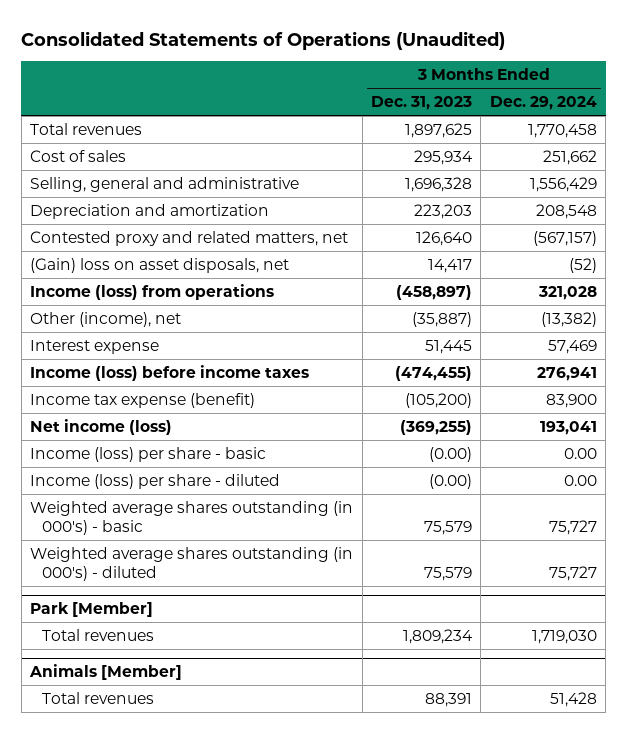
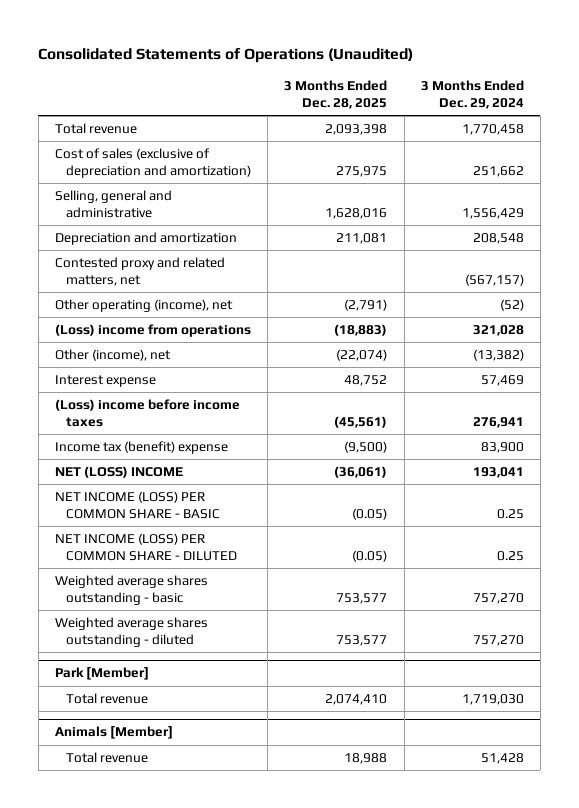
- | 3 Months Ended Dec. 31, 2023 | 3 Months Ended Dec. 29, 2024
+ | 3 Months Ended Dec. 28, 2025 | 3 Months Ended Dec. 29, 2024
- Total revenues | 1,897,625 | 1,770,458
- Cost of sales | 295,934 | 251,662
+ Total revenue | 2,093,398 | 1,770,458
+ Cost of sales (exclusive of depreciation and amortization) | 275,975 | 251,662
- (Gain) loss on asset disposals, net | 14,417 | (52)
- Income (loss) from operations | (458,897) | 321,028
+ Other operating (income), net | (2,791) | (52)
+ (Loss) income from operations | (18,883) | 321,028
- Income (loss) before income taxes | (474,455) | 276,941
- Income tax expense (benefit) | (105,200) | 83,900
- Net income (loss) | (369,255) | 193,041
- Income (loss) per share - basic | (0.00) | 0.00
- Income (loss) per share - diluted | (0.00) | 0.00
- Weighted average shares outstanding (in 000's) - basic | 75,579 | 75,727
- Weighted average shares outstanding (in 000's) - diluted | 75,579 | 75,727
+ (Loss) income before income taxes | (45,561) | 276,941
+ Income tax (benefit) expense | (9,500) | 83,900
+ NET (LOSS) INCOME | (36,061) | 193,041
+ NET INCOME (LOSS) PER COMMON SHARE - BASIC | (0.05) | 0.25
+ NET INCOME (LOSS) PER COMMON SHARE - DILUTED | (0.05) | 0.25
+ Weighted average shares outstanding - basic | 753,577 | 757,270
+ Weighted average shares outstanding - diluted | 753,577 | 757,270
@ Park [Member]
- Total revenues | 1,809,234 | 1,719,030
+ Total revenue | 2,074,410 | 1,719,030
@ Animals [Member]
- Total revenues | 88,391 | 51,428
+ Total revenue | 18,988 | 51,428

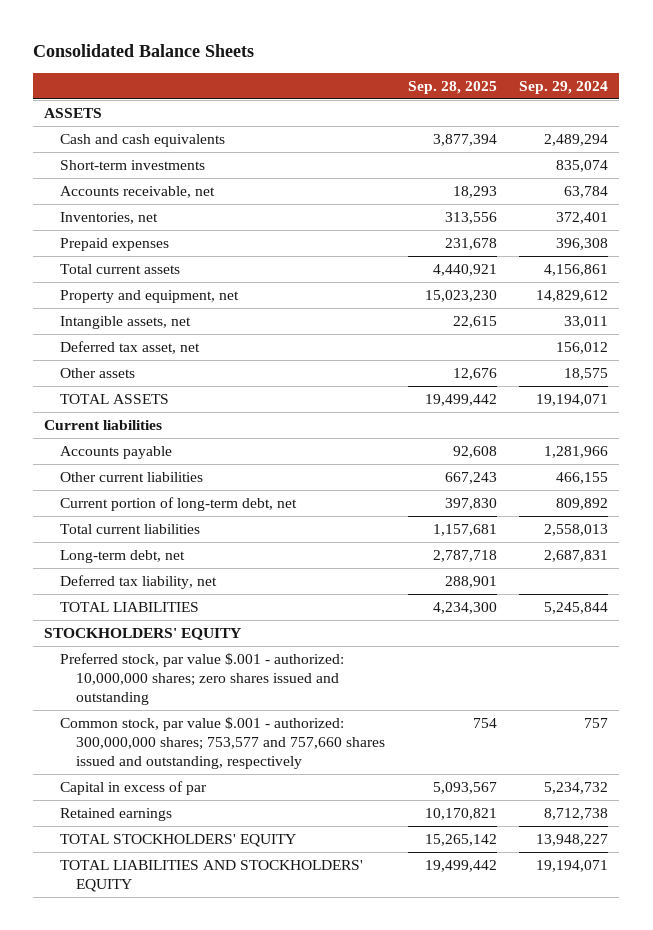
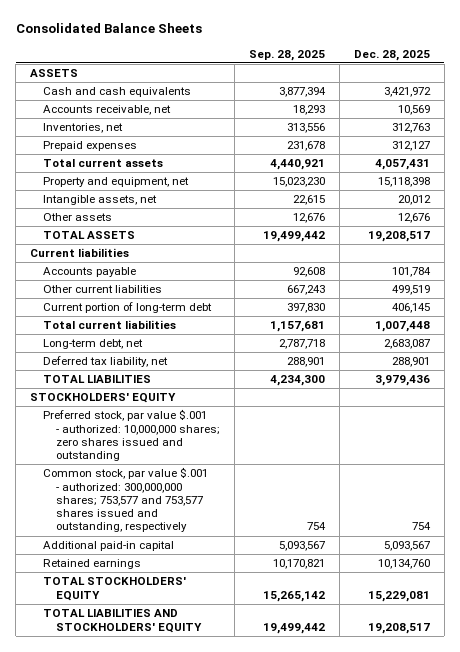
- | Sep. 28, 2025 | Sep. 29, 2024
+ | Sep. 28, 2025 | Dec. 28, 2025
- Short-term investments | | 835,074
- Deferred tax asset, net | | 156,012
- Current portion of long-term debt, net | 397,830 | 809,892
+ Current portion of long-term debt | 397,830 | 406,145
- Common stock, par value $.001 - authorized: 300,000,000 shares; 753,577 and 757,660 shares issued and outstanding, respectively | 754 | 757
- Capital in excess of par | 5,093,567 | 5,234,732
+ Common stock, par value $.001 - authorized: 300,000,000 shares; 753,577 and 753,577 shares issued and outstanding, respectively | 754 | 754
+ Additional paid-in capital | 5,093,567 | 5,093,567

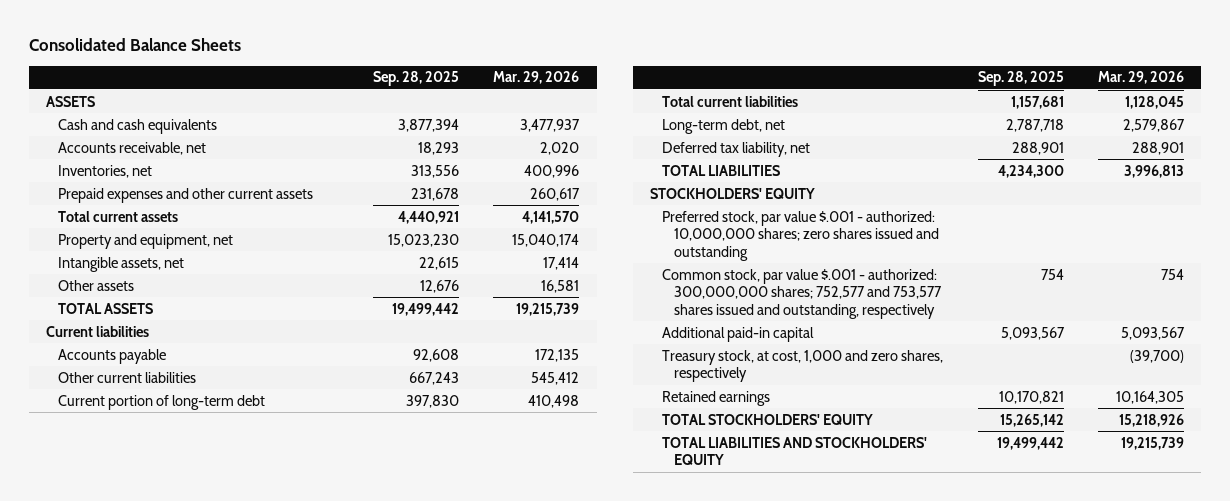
- | Sep. 28, 2025 | Dec. 28, 2025
+ | Sep. 28, 2025 | Mar. 29, 2026
- Prepaid expenses | 231,678 | 312,127
+ Prepaid expenses and other current assets | 231,678 | 260,617
- Common stock, par value $.001 - authorized: 300,000,000 shares; 753,577 and 753,577 shares issued and outstanding, respectively | 754 | 754
+ Common stock, par value $.001 - authorized: 300,000,000 shares; 752,577 and 753,577 shares issued and outstanding, respectively | 754 | 754
+ Treasury stock, at cost, 1,000 and zero shares, respectively | | (39,700)

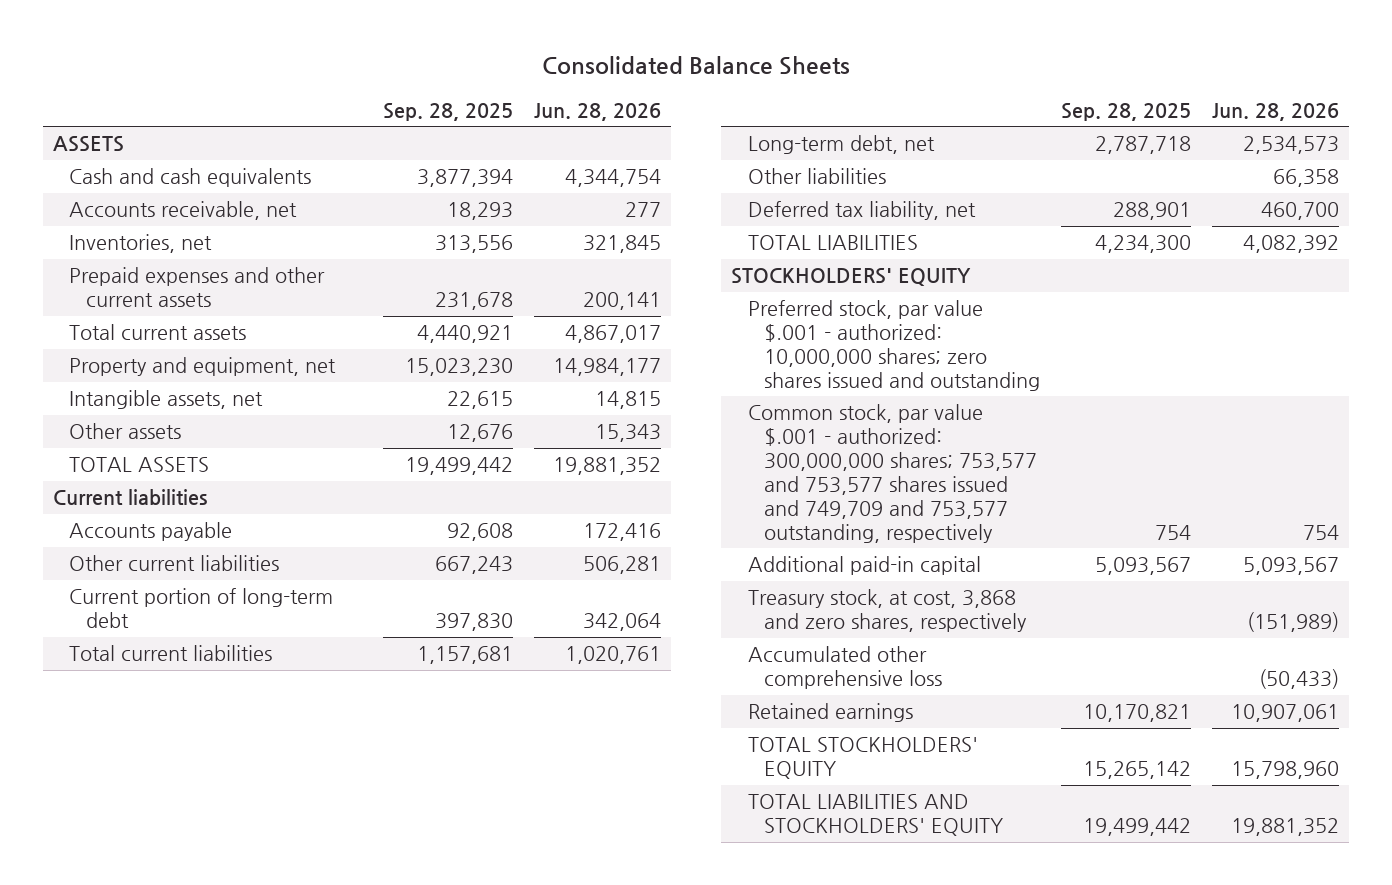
- | Sep. 28, 2025 | Mar. 29, 2026
+ | Sep. 28, 2025 | Jun. 28, 2026
+ Other liabilities | | 66,358
- Common stock, par value $.001 - authorized: 300,000,000 shares; 752,577 and 753,577 shares issued and outstanding, respectively | 754 | 754
+ Common stock, par value $.001 - authorized: 300,000,000 shares; 753,577 and 753,577 shares issued and 749,709 and 753,577 outstanding, respectively | 754 | 754
- Treasury stock, at cost, 1,000 and zero shares, respectively | | (39,700)
+ Treasury stock, at cost, 3,868 and zero shares, respectively | | (151,989)
+ Accumulated other comprehensive loss | | (50,433)

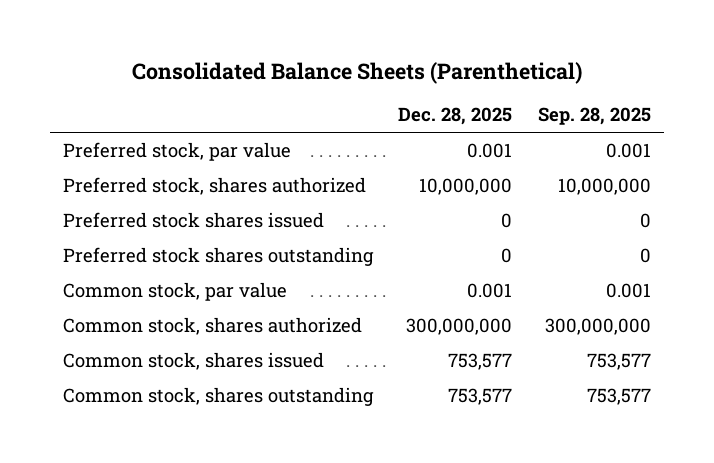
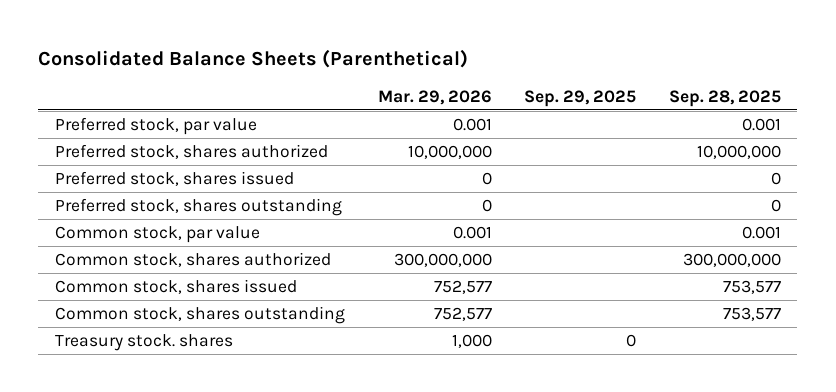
- | Dec. 28, 2025 | Sep. 28, 2025
+ | Mar. 29, 2026 | Sep. 29, 2025 | Sep. 28, 2025
- Preferred stock shares issued | 0 | 0
- Preferred stock shares outstanding | 0 | 0
+ Preferred stock, shares issued | 0 | | 0
+ Preferred stock, shares outstanding | 0 | | 0
+ Treasury stock. shares | 1,000 | 0 |

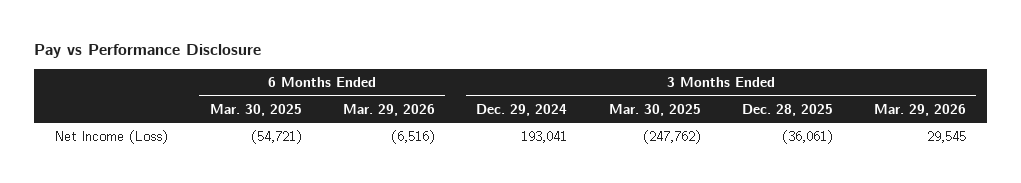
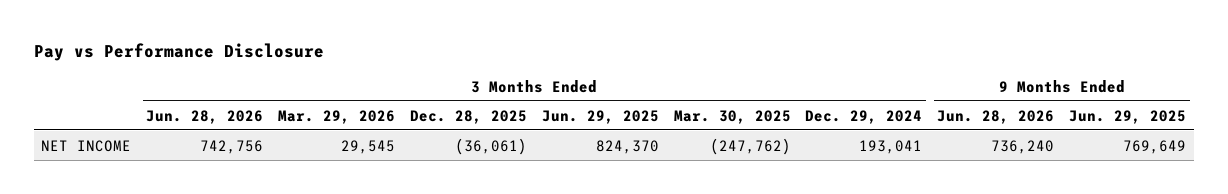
- | 6 Months Ended Mar. 30, 2025 | 6 Months Ended Mar. 29, 2026 | 3 Months Ended Dec. 29, 2024 | 3 Months Ended Mar. 30, 2025 | 3 Months Ended Dec. 28, 2025 | 3 Months Ended Mar. 29, 2026
+ | 3 Months Ended Jun. 28, 2026 | 3 Months Ended Mar. 29, 2026 | 3 Months Ended Dec. 28, 2025 | 3 Months Ended Jun. 29, 2025 | 3 Months Ended Mar. 30, 2025 | 3 Months Ended Dec. 29, 2024 | 9 Months Ended Jun. 28, 2026 | 9 Months Ended Jun. 29, 2025
- Net Income (Loss) | (54,721) | (6,516) | 193,041 | (247,762) | (36,061) | 29,545
+ NET INCOME | 742,756 | 29,545 | (36,061) | 824,370 | (247,762) | 193,041 | 736,240 | 769,649

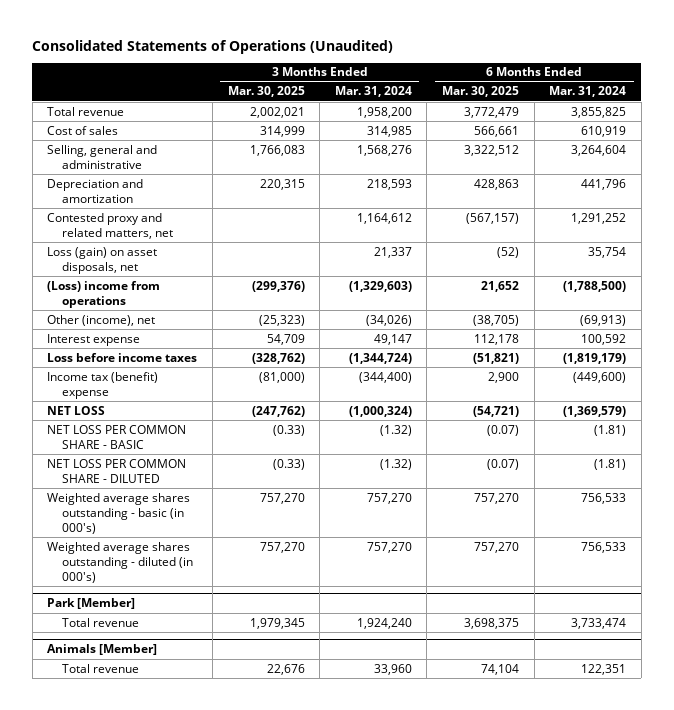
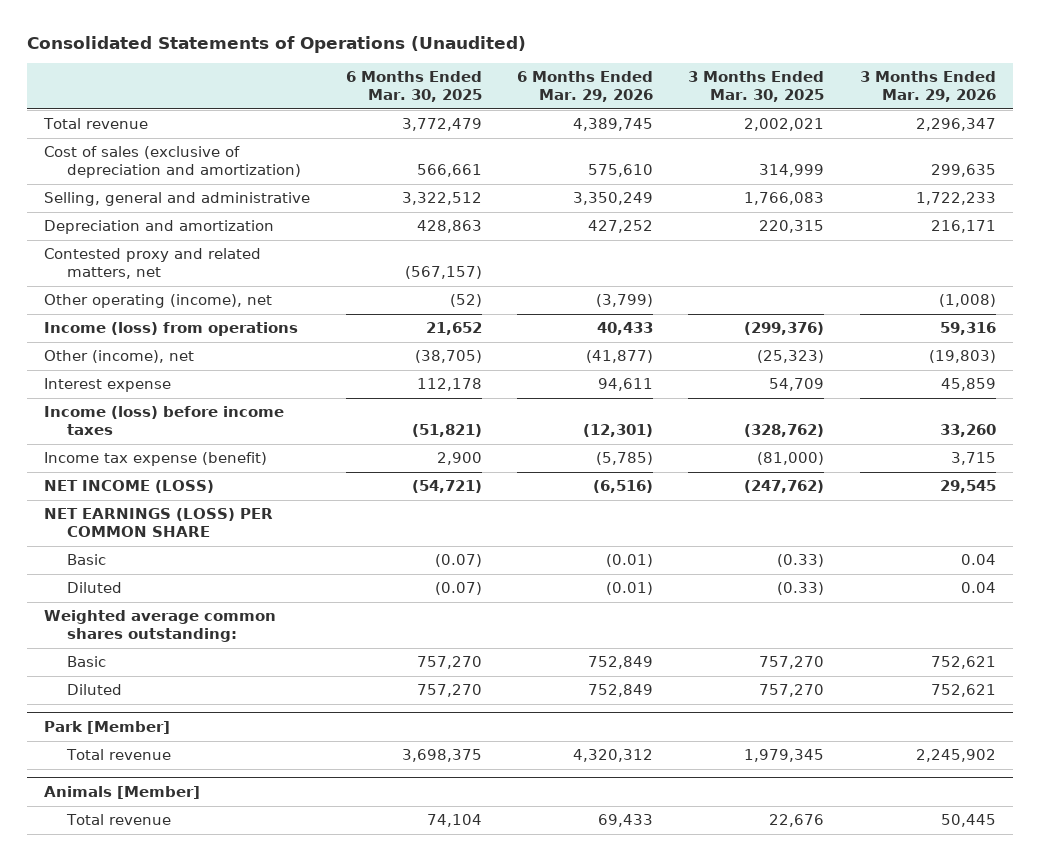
- | 3 Months Ended Mar. 30, 2025 | 3 Months Ended Mar. 31, 2024 | 6 Months Ended Mar. 30, 2025 | 6 Months Ended Mar. 31, 2024
+ | 6 Months Ended Mar. 30, 2025 | 6 Months Ended Mar. 29, 2026 | 3 Months Ended Mar. 30, 2025 | 3 Months Ended Mar. 29, 2026
- Cost of sales | 314,999 | 314,985 | 566,661 | 610,919
+ Cost of sales (exclusive of depreciation and amortization) | 566,661 | 575,610 | 314,999 | 299,635
- Loss (gain) on asset disposals, net | | 21,337 | (52) | 35,754
- (Loss) income from operations | (299,376) | (1,329,603) | 21,652 | (1,788,500)
+ Other operating (income), net | (52) | (3,799) | | (1,008)
+ Income (loss) from operations | 21,652 | 40,433 | (299,376) | 59,316
- Loss before income taxes | (328,762) | (1,344,724) | (51,821) | (1,819,179)
- Income tax (benefit) expense | (81,000) | (344,400) | 2,900 | (449,600)
- NET LOSS | (247,762) | (1,000,324) | (54,721) | (1,369,579)
- NET LOSS PER COMMON SHARE - BASIC | (0.33) | (1.32) | (0.07) | (1.81)
- NET LOSS PER COMMON SHARE - DILUTED | (0.33) | (1.32) | (0.07) | (1.81)
- Weighted average shares outstanding - basic (in 000's) | 757,270 | 757,270 | 757,270 | 756,533
- Weighted average shares outstanding - diluted (in 000's) | 757,270 | 757,270 | 757,270 | 756,533
+ Income (loss) before income taxes | (51,821) | (12,301) | (328,762) | 33,260
+ Income tax expense (benefit) | 2,900 | (5,785) | (81,000) | 3,715
+ NET INCOME (LOSS) | (54,721) | (6,516) | (247,762) | 29,545
+ NET EARNINGS (LOSS) PER COMMON SHARE
+ Basic | (0.07) | (0.01) | (0.33) | 0.04
+ Diluted | (0.07) | (0.01) | (0.33) | 0.04
+ Weighted average common shares outstanding:
+ Basic | 757,270 | 752,849 | 757,270 | 752,621
+ Diluted | 757,270 | 752,849 | 757,270 | 752,621

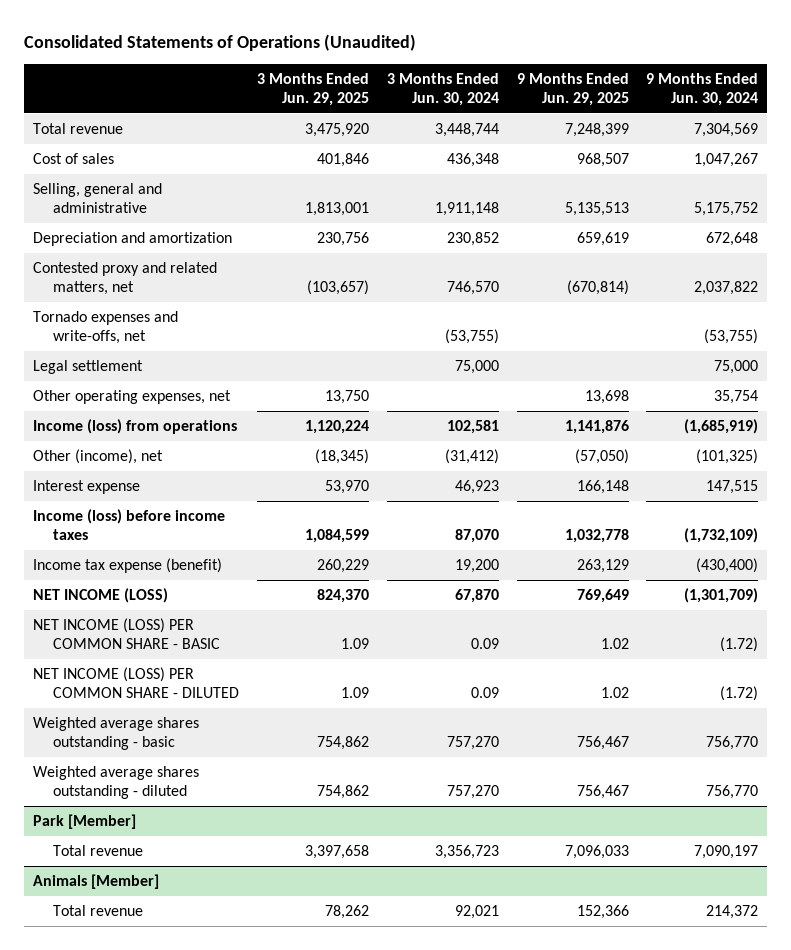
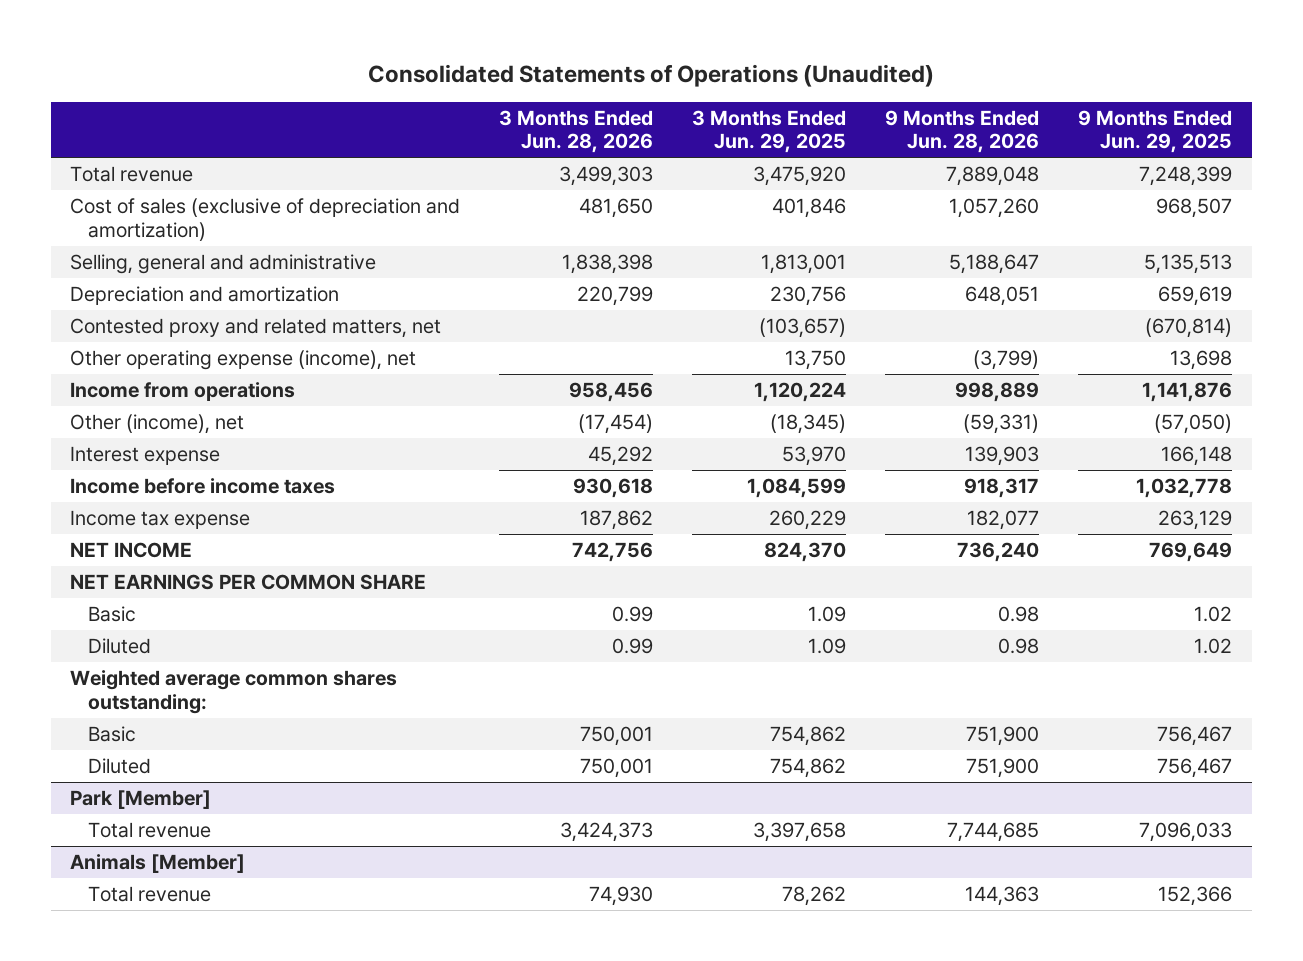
- | 3 Months Ended Jun. 29, 2025 | 3 Months Ended Jun. 30, 2024 | 9 Months Ended Jun. 29, 2025 | 9 Months Ended Jun. 30, 2024
+ | 3 Months Ended Jun. 28, 2026 | 3 Months Ended Jun. 29, 2025 | 9 Months Ended Jun. 28, 2026 | 9 Months Ended Jun. 29, 2025
- Cost of sales | 401,846 | 436,348 | 968,507 | 1,047,267
+ Cost of sales (exclusive of depreciation and amortization) | 481,650 | 401,846 | 1,057,260 | 968,507
- Tornado expenses and write-offs, net | | (53,755) | | (53,755)
- Legal settlement | | 75,000 | | 75,000
- Other operating expenses, net | 13,750 | | 13,698 | 35,754
- Income (loss) from operations | 1,120,224 | 102,581 | 1,141,876 | (1,685,919)
+ Other operating expense (income), net | | 13,750 | (3,799) | 13,698
+ Income from operations | 958,456 | 1,120,224 | 998,889 | 1,141,876
- Income (loss) before income taxes | 1,084,599 | 87,070 | 1,032,778 | (1,732,109)
- Income tax expense (benefit) | 260,229 | 19,200 | 263,129 | (430,400)
- NET INCOME (LOSS) | 824,370 | 67,870 | 769,649 | (1,301,709)
- NET INCOME (LOSS) PER COMMON SHARE - BASIC | 1.09 | 0.09 | 1.02 | (1.72)
- NET INCOME (LOSS) PER COMMON SHARE - DILUTED | 1.09 | 0.09 | 1.02 | (1.72)
- Weighted average shares outstanding - basic | 754,862 | 757,270 | 756,467 | 756,770
- Weighted average shares outstanding - diluted | 754,862 | 757,270 | 756,467 | 756,770
+ Income before income taxes | 930,618 | 1,084,599 | 918,317 | 1,032,778
+ Income tax expense | 187,862 | 260,229 | 182,077 | 263,129
+ NET INCOME | 742,756 | 824,370 | 736,240 | 769,649
+ NET EARNINGS PER COMMON SHARE
+ Basic | 0.99 | 1.09 | 0.98 | 1.02
+ Diluted | 0.99 | 1.09 | 0.98 | 1.02
+ Weighted average common shares outstanding:
+ Basic | 750,001 | 754,862 | 751,900 | 756,467
+ Diluted | 750,001 | 754,862 | 751,900 | 756,467

